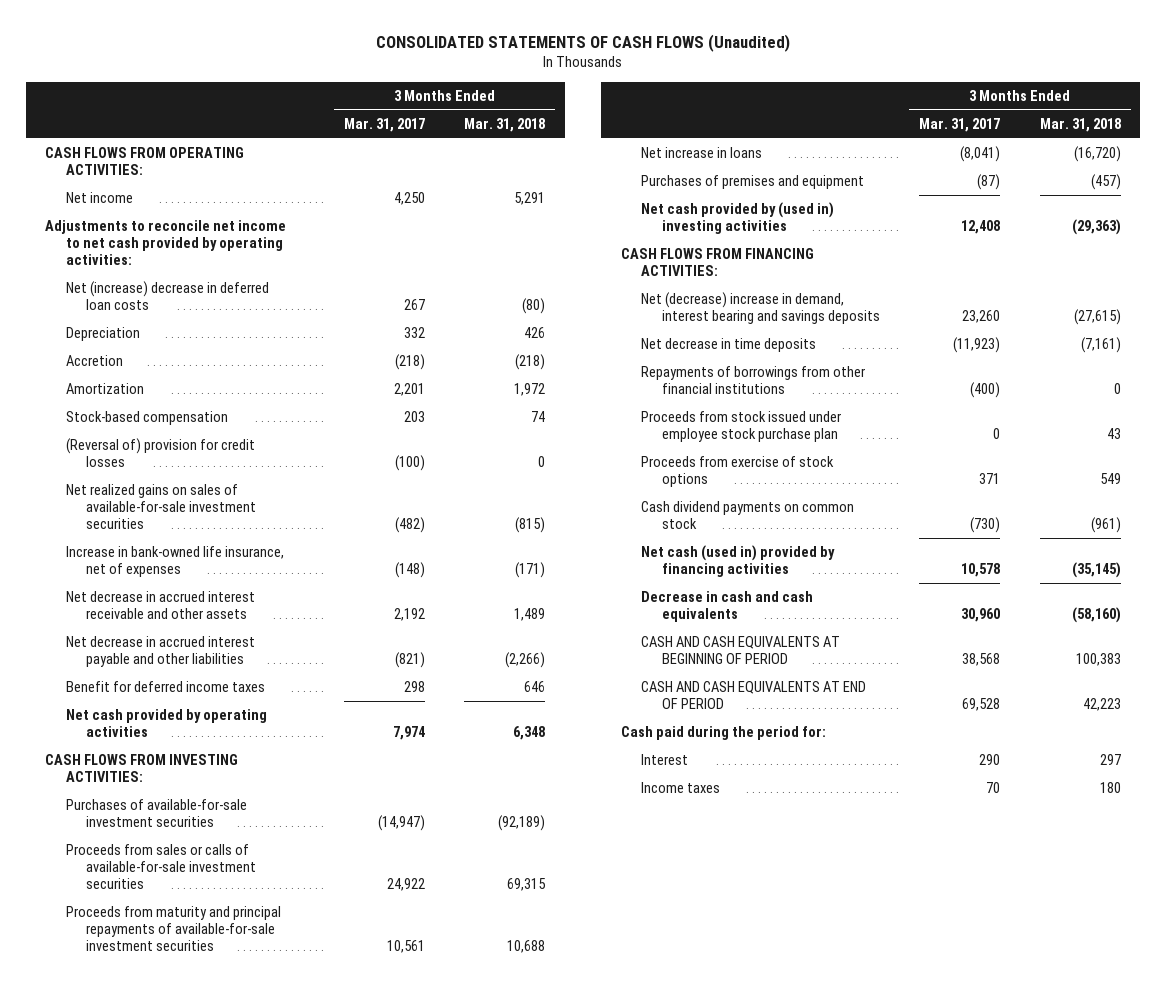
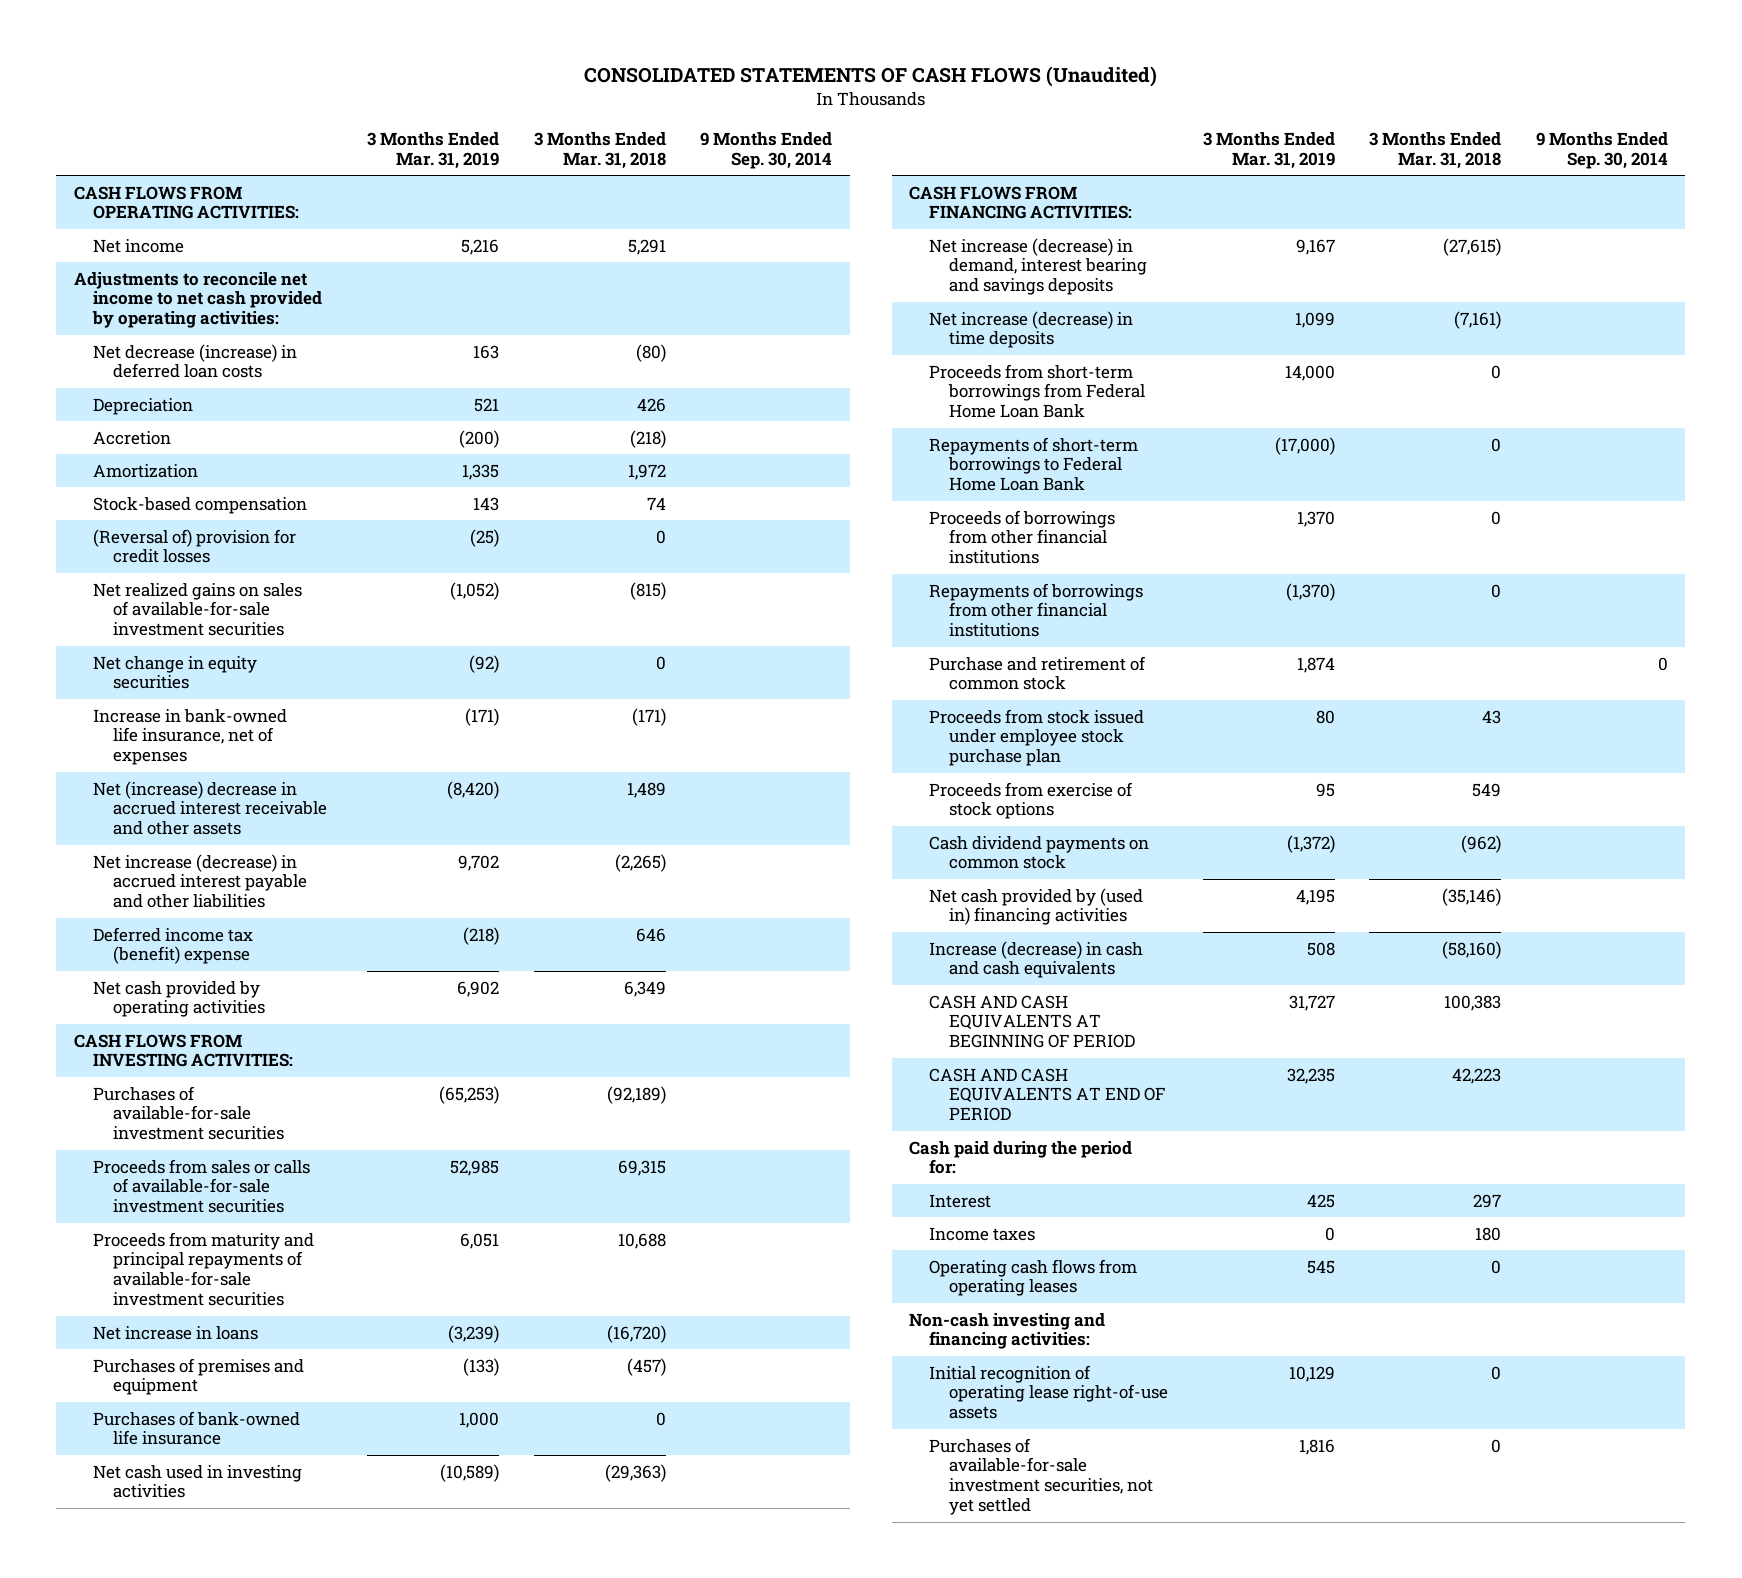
- | 3 Months Ended Mar. 31, 2017 | 3 Months Ended Mar. 31, 2018
+ | 3 Months Ended Mar. 31, 2019 | 3 Months Ended Mar. 31, 2018 | 9 Months Ended Sep. 30, 2014
- Net (increase) decrease in deferred loan costs | 267 | (80)
+ Net decrease (increase) in deferred loan costs | 163 | (80) |
+ Net change in equity securities | (92) | 0 |
- Net decrease in accrued interest receivable and other assets | 2,192 | 1,489
- Net decrease in accrued interest payable and other liabilities | (821) | (2,266)
- Benefit for deferred income taxes | 298 | 646
- Net cash provided by operating activities | 7,974 | 6,348
+ Net (increase) decrease in accrued interest receivable and other assets | (8,420) | 1,489 |
+ Net increase (decrease) in accrued interest payable and other liabilities | 9,702 | (2,265) |
+ Deferred income tax (benefit) expense | (218) | 646 |
+ Net cash provided by operating activities | 6,902 | 6,349 |
- Net cash provided by (used in) investing activities | 12,408 | (29,363)
+ Purchases of bank-owned life insurance | 1,000 | 0 |
+ Net cash used in investing activities | (10,589) | (29,363) |
- Net (decrease) increase in demand, interest bearing and savings deposits | 23,260 | (27,615)
- Net decrease in time deposits | (11,923) | (7,161)
+ Net increase (decrease) in demand, interest bearing and savings deposits | 9,167 | (27,615) |
+ Net increase (decrease) in time deposits | 1,099 | (7,161) |
+ Proceeds from short-term borrowings from Federal Home Loan Bank | 14,000 | 0 |
+ Repayments of short-term borrowings to Federal Home Loan Bank | (17,000) | 0 |
+ Proceeds of borrowings from other financial institutions | 1,370 | 0 |
+ Purchase and retirement of common stock | 1,874 | | 0
- Cash dividend payments on common stock | (730) | (961)
- Net cash (used in) provided by financing activities | 10,578 | (35,145)
- Decrease in cash and cash equivalents | 30,960 | (58,160)
+ Cash dividend payments on common stock | (1,372) | (962) |
+ Net cash provided by (used in) financing activities | 4,195 | (35,146) |
+ Increase (decrease) in cash and cash equivalents | 508 | (58,160) |
+ Operating cash flows from operating leases | 545 | 0 |
+ Non-cash investing and financing activities:
+ Initial recognition of operating lease right-of-use assets | 10,129 | 0 |
+ Purchases of available-for-sale investment securities, not yet settled | 1,816 | 0 |

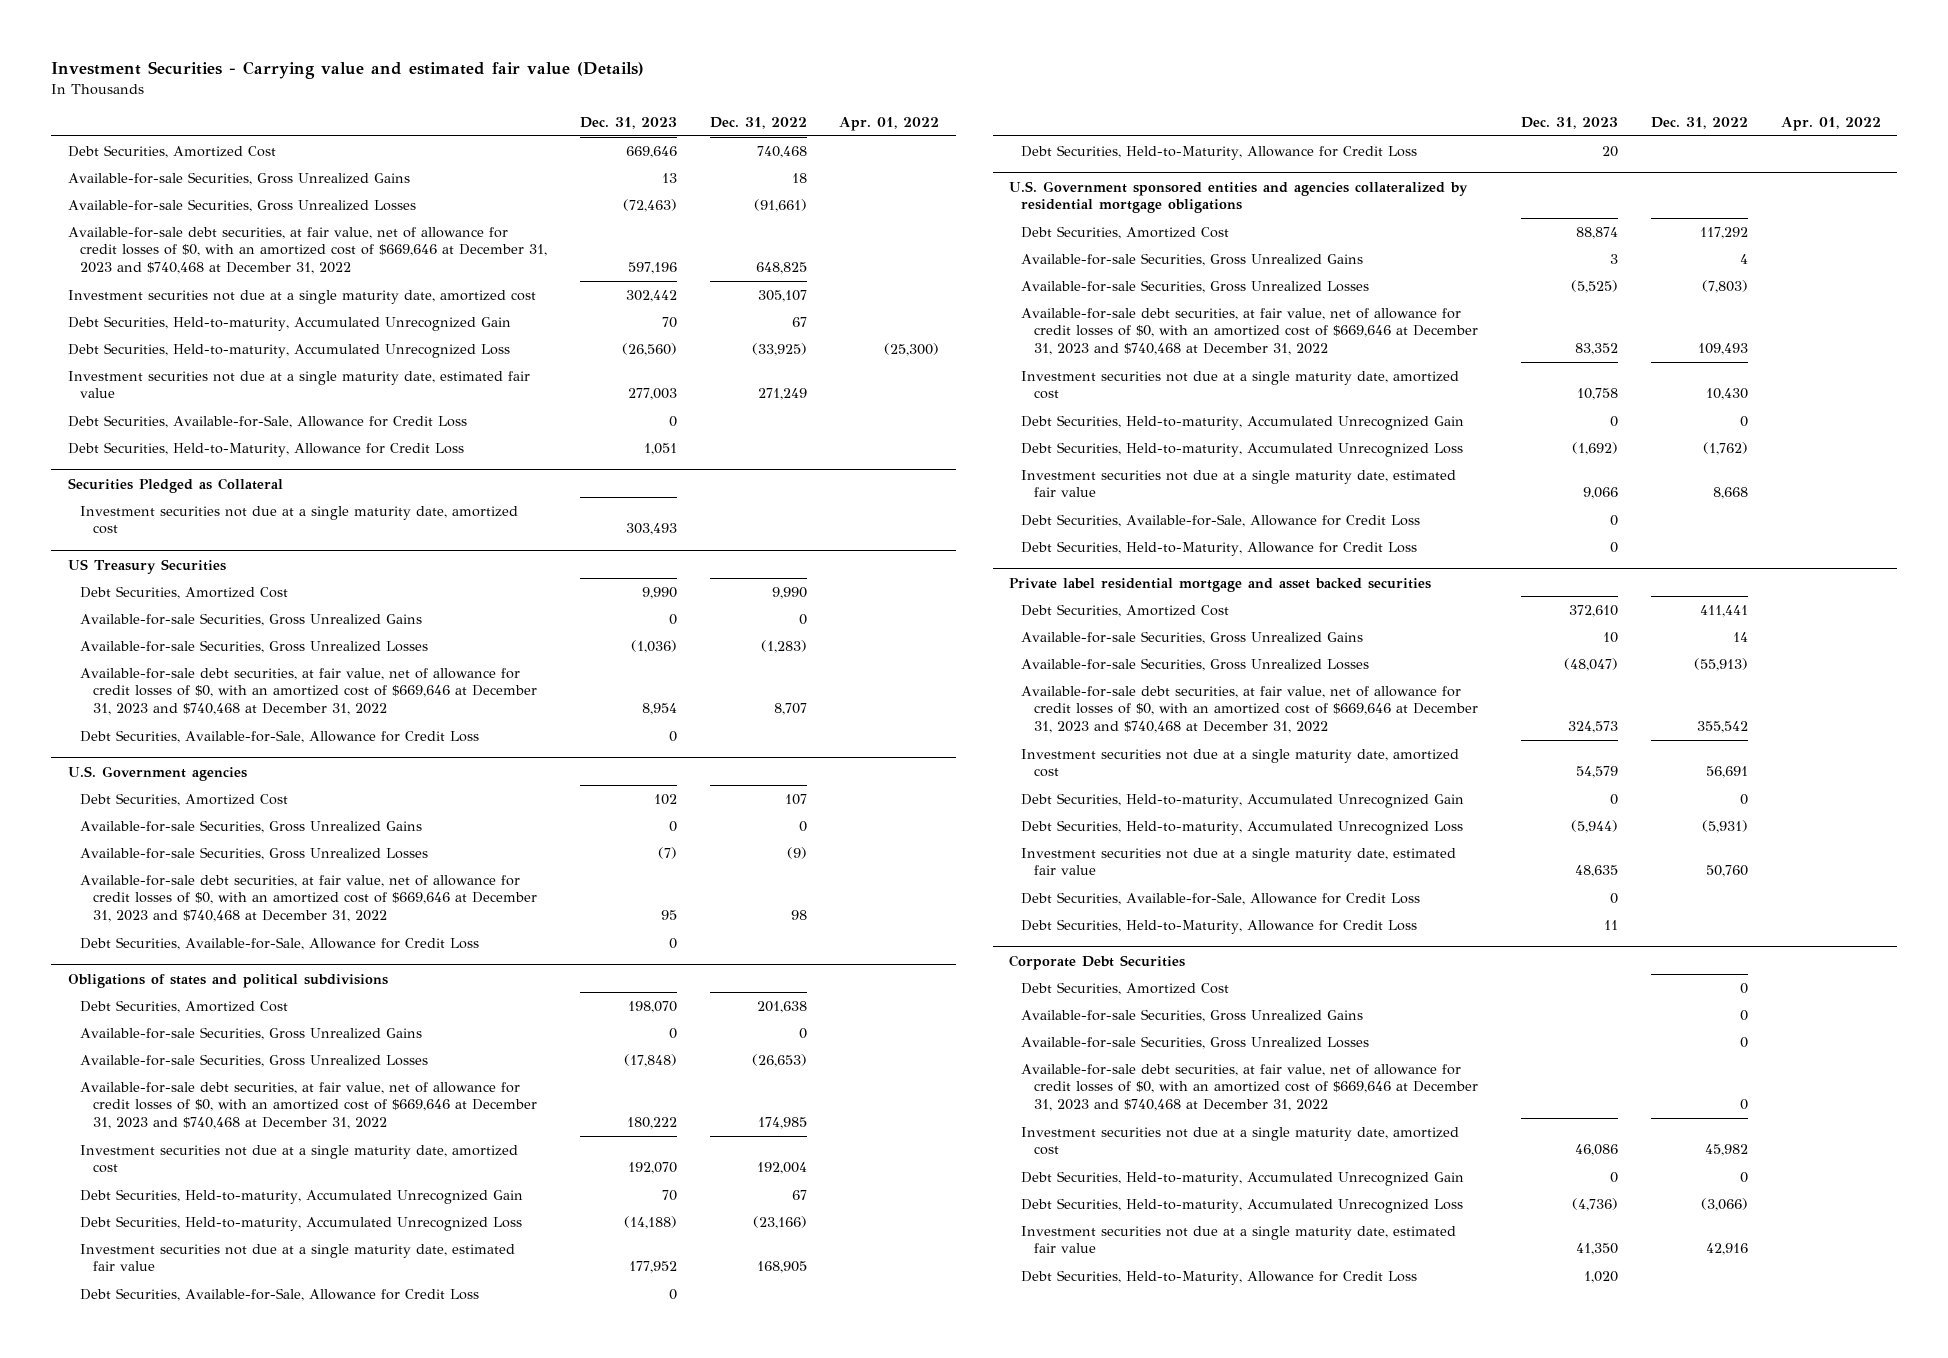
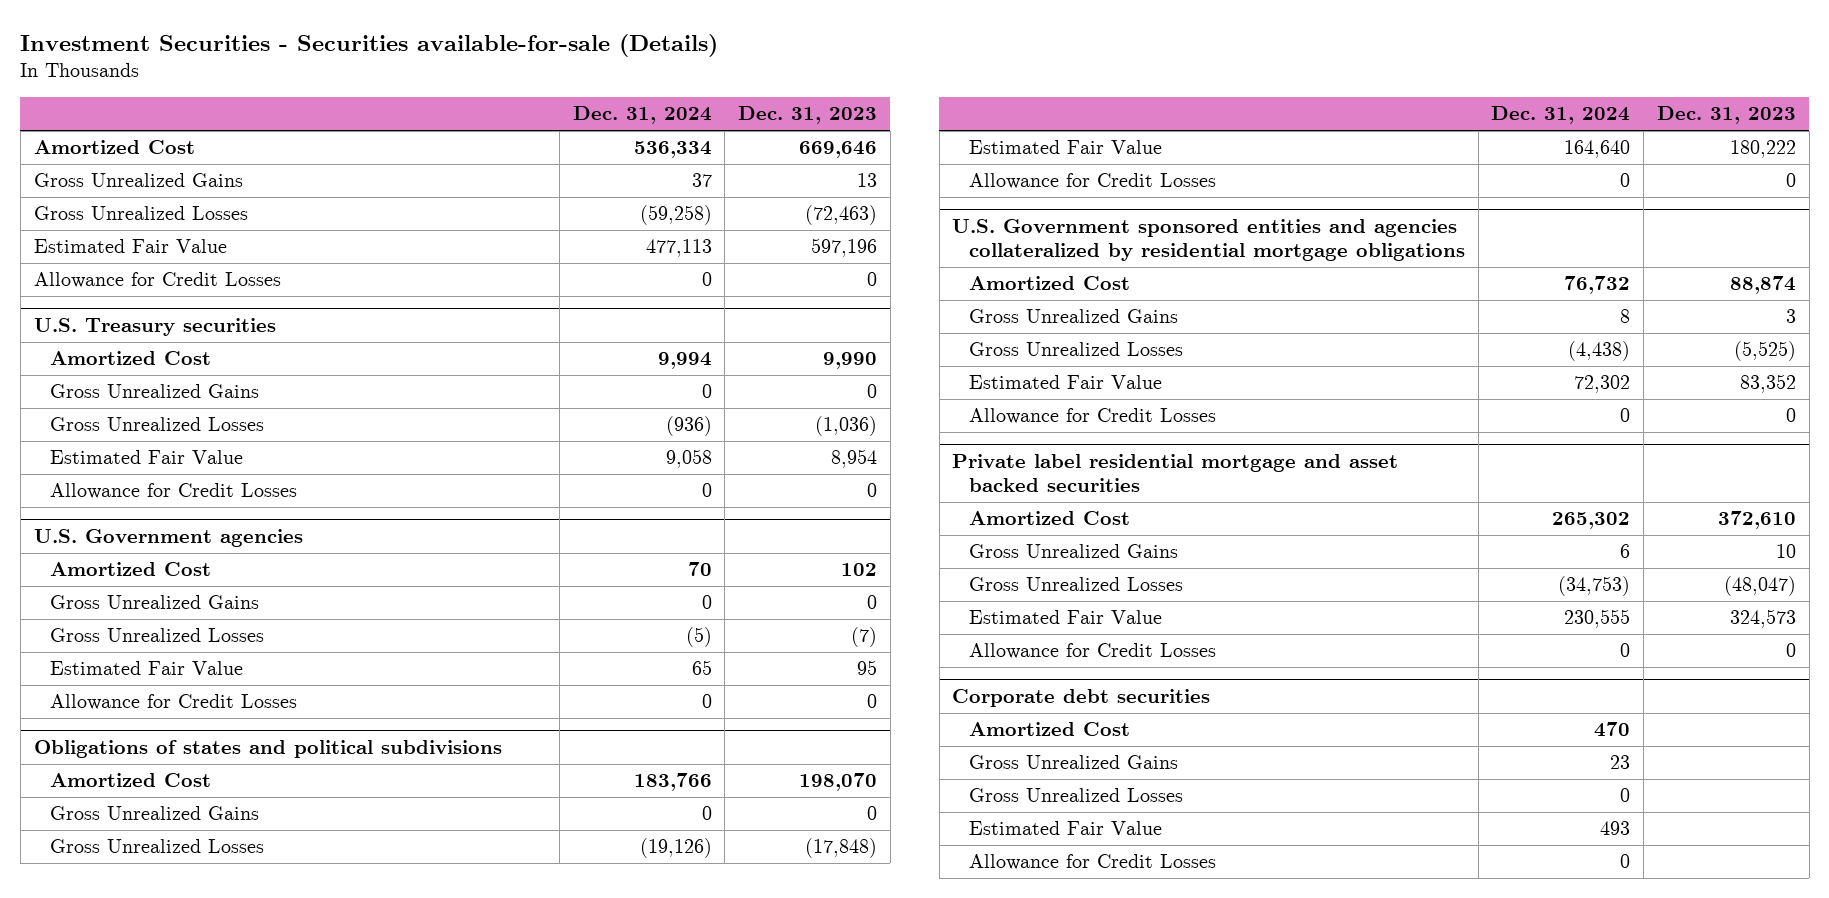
- Investment Securities - Carrying value and estimated fair value (Details)
+ Investment Securities - Securities available-for-sale (Details)
- | Dec. 31, 2023 | Dec. 31, 2022 | Apr. 01, 2022
+ | Dec. 31, 2024 | Dec. 31, 2023
- Debt Securities, Amortized Cost | 669,646 | 740,468 |
- Available-for-sale Securities, Gross Unrealized Gains | 13 | 18 |
- Available-for-sale Securities, Gross Unrealized Losses | (72,463) | (91,661) |
- Available-for-sale debt securities, at fair value, net of allowance for credit losses of $0, with an amortized cost of $669,646 at December 31, 2023 and $740,468 at December 31, 2022 | 597,196 | 648,825 |
- Investment securities not due at a single maturity date, amortized cost | 302,442 | 305,107 |
- Debt Securities, Held-to-maturity, Accumulated Unrecognized Gain | 70 | 67 |
- Debt Securities, Held-to-maturity, Accumulated Unrecognized Loss | (26,560) | (33,925) | (25,300)
- Investment securities not due at a single maturity date, estimated fair value | 277,003 | 271,249 |
- Debt Securities, Available-for-Sale, Allowance for Credit Loss | 0 | |
- Debt Securities, Held-to-Maturity, Allowance for Credit Loss | 1,051 | |
- Securities Pledged as Collateral
- Investment securities not due at a single maturity date, amortized cost | 303,493 | |
- US Treasury Securities
- Debt Securities, Amortized Cost | 9,990 | 9,990 |
- Available-for-sale Securities, Gross Unrealized Gains | 0 | 0 |
- Available-for-sale Securities, Gross Unrealized Losses | (1,036) | (1,283) |
- Available-for-sale debt securities, at fair value, net of allowance for credit losses of $0, with an amortized cost of $669,646 at December 31, 2023 and $740,468 at December 31, 2022 | 8,954 | 8,707 |
- Debt Securities, Available-for-Sale, Allowance for Credit Loss | 0 | |
+ Amortized Cost | 536,334 | 669,646
+ Gross Unrealized Gains | 37 | 13
+ Gross Unrealized Losses | (59,258) | (72,463)
+ Estimated Fair Value | 477,113 | 597,196
+ Allowance for Credit Losses | 0 | 0
+ U.S. Treasury securities
+ Amortized Cost | 9,994 | 9,990
+ Gross Unrealized Gains | 0 | 0
+ Gross Unrealized Losses | (936) | (1,036)
+ Estimated Fair Value | 9,058 | 8,954
+ Allowance for Credit Losses | 0 | 0
@ U.S. Government agencies
- Debt Securities, Amortized Cost | 102 | 107 |
- Available-for-sale Securities, Gross Unrealized Gains | 0 | 0 |
- Available-for-sale Securities, Gross Unrealized Losses | (7) | (9) |
- Available-for-sale debt securities, at fair value, net of allowance for credit losses of $0, with an amortized cost of $669,646 at December 31, 2023 and $740,468 at December 31, 2022 | 95 | 98 |
- Debt Securities, Available-for-Sale, Allowance for Credit Loss | 0 | |
+ Amortized Cost | 70 | 102
+ Gross Unrealized Gains | 0 | 0
+ Gross Unrealized Losses | (5) | (7)
+ Estimated Fair Value | 65 | 95
+ Allowance for Credit Losses | 0 | 0
@ Obligations of states and political subdivisions
- Debt Securities, Amortized Cost | 198,070 | 201,638 |
- Available-for-sale Securities, Gross Unrealized Gains | 0 | 0 |
- Available-for-sale Securities, Gross Unrealized Losses | (17,848) | (26,653) |
- Available-for-sale debt securities, at fair value, net of allowance for credit losses of $0, with an amortized cost of $669,646 at December 31, 2023 and $740,468 at December 31, 2022 | 180,222 | 174,985 |
- Investment securities not due at a single maturity date, amortized cost | 192,070 | 192,004 |
- Debt Securities, Held-to-maturity, Accumulated Unrecognized Gain | 70 | 67 |
- Debt Securities, Held-to-maturity, Accumulated Unrecognized Loss | (14,188) | (23,166) |
- Investment securities not due at a single maturity date, estimated fair value | 177,952 | 168,905 |
- Debt Securities, Available-for-Sale, Allowance for Credit Loss | 0 | |
- Debt Securities, Held-to-Maturity, Allowance for Credit Loss | 20 | |
+ Amortized Cost | 183,766 | 198,070
+ Gross Unrealized Gains | 0 | 0
+ Gross Unrealized Losses | (19,126) | (17,848)
+ Estimated Fair Value | 164,640 | 180,222
+ Allowance for Credit Losses | 0 | 0
@ U.S. Government sponsored entities and agencies collateralized by residential mortgage obligations
- Debt Securities, Amortized Cost | 88,874 | 117,292 |
- Available-for-sale Securities, Gross Unrealized Gains | 3 | 4 |
- Available-for-sale Securities, Gross Unrealized Losses | (5,525) | (7,803) |
- Available-for-sale debt securities, at fair value, net of allowance for credit losses of $0, with an amortized cost of $669,646 at December 31, 2023 and $740,468 at December 31, 2022 | 83,352 | 109,493 |
- Investment securities not due at a single maturity date, amortized cost | 10,758 | 10,430 |
- Debt Securities, Held-to-maturity, Accumulated Unrecognized Gain | 0 | 0 |
- Debt Securities, Held-to-maturity, Accumulated Unrecognized Loss | (1,692) | (1,762) |
- Investment securities not due at a single maturity date, estimated fair value | 9,066 | 8,668 |
- Debt Securities, Available-for-Sale, Allowance for Credit Loss | 0 | |
- Debt Securities, Held-to-Maturity, Allowance for Credit Loss | 0 | |
+ Amortized Cost | 76,732 | 88,874
+ Gross Unrealized Gains | 8 | 3
+ Gross Unrealized Losses | (4,438) | (5,525)
+ Estimated Fair Value | 72,302 | 83,352
+ Allowance for Credit Losses | 0 | 0
@ Private label residential mortgage and asset backed securities
- Debt Securities, Amortized Cost | 372,610 | 411,441 |
- Available-for-sale Securities, Gross Unrealized Gains | 10 | 14 |
- Available-for-sale Securities, Gross Unrealized Losses | (48,047) | (55,913) |
- Available-for-sale debt securities, at fair value, net of allowance for credit losses of $0, with an amortized cost of $669,646 at December 31, 2023 and $740,468 at December 31, 2022 | 324,573 | 355,542 |
- Investment securities not due at a single maturity date, amortized cost | 54,579 | 56,691 |
- Debt Securities, Held-to-maturity, Accumulated Unrecognized Gain | 0 | 0 |
- Debt Securities, Held-to-maturity, Accumulated Unrecognized Loss | (5,944) | (5,931) |
- Investment securities not due at a single maturity date, estimated fair value | 48,635 | 50,760 |
- Debt Securities, Available-for-Sale, Allowance for Credit Loss | 0 | |
- Debt Securities, Held-to-Maturity, Allowance for Credit Loss | 11 | |
- Corporate Debt Securities
- Debt Securities, Amortized Cost | | 0 |
- Available-for-sale Securities, Gross Unrealized Gains | | 0 |
- Available-for-sale Securities, Gross Unrealized Losses | | 0 |
- Available-for-sale debt securities, at fair value, net of allowance for credit losses of $0, with an amortized cost of $669,646 at December 31, 2023 and $740,468 at December 31, 2022 | | 0 |
- Investment securities not due at a single maturity date, amortized cost | 46,086 | 45,982 |
- Debt Securities, Held-to-maturity, Accumulated Unrecognized Gain | 0 | 0 |
- Debt Securities, Held-to-maturity, Accumulated Unrecognized Loss | (4,736) | (3,066) |
- Investment securities not due at a single maturity date, estimated fair value | 41,350 | 42,916 |
- Debt Securities, Held-to-Maturity, Allowance for Credit Loss | 1,020 | |
@ Private label residential mortgage and asset backed securities
+ Amortized Cost | 265,302 | 372,610
+ Gross Unrealized Gains | 6 | 10
+ Gross Unrealized Losses | (34,753) | (48,047)
+ Estimated Fair Value | 230,555 | 324,573
+ Allowance for Credit Losses | 0 | 0
+ Corporate debt securities
+ Amortized Cost | 470 |
+ Gross Unrealized Gains | 23 |
+ Gross Unrealized Losses | 0 |
+ Estimated Fair Value | 493 |
+ Allowance for Credit Losses | 0 |

